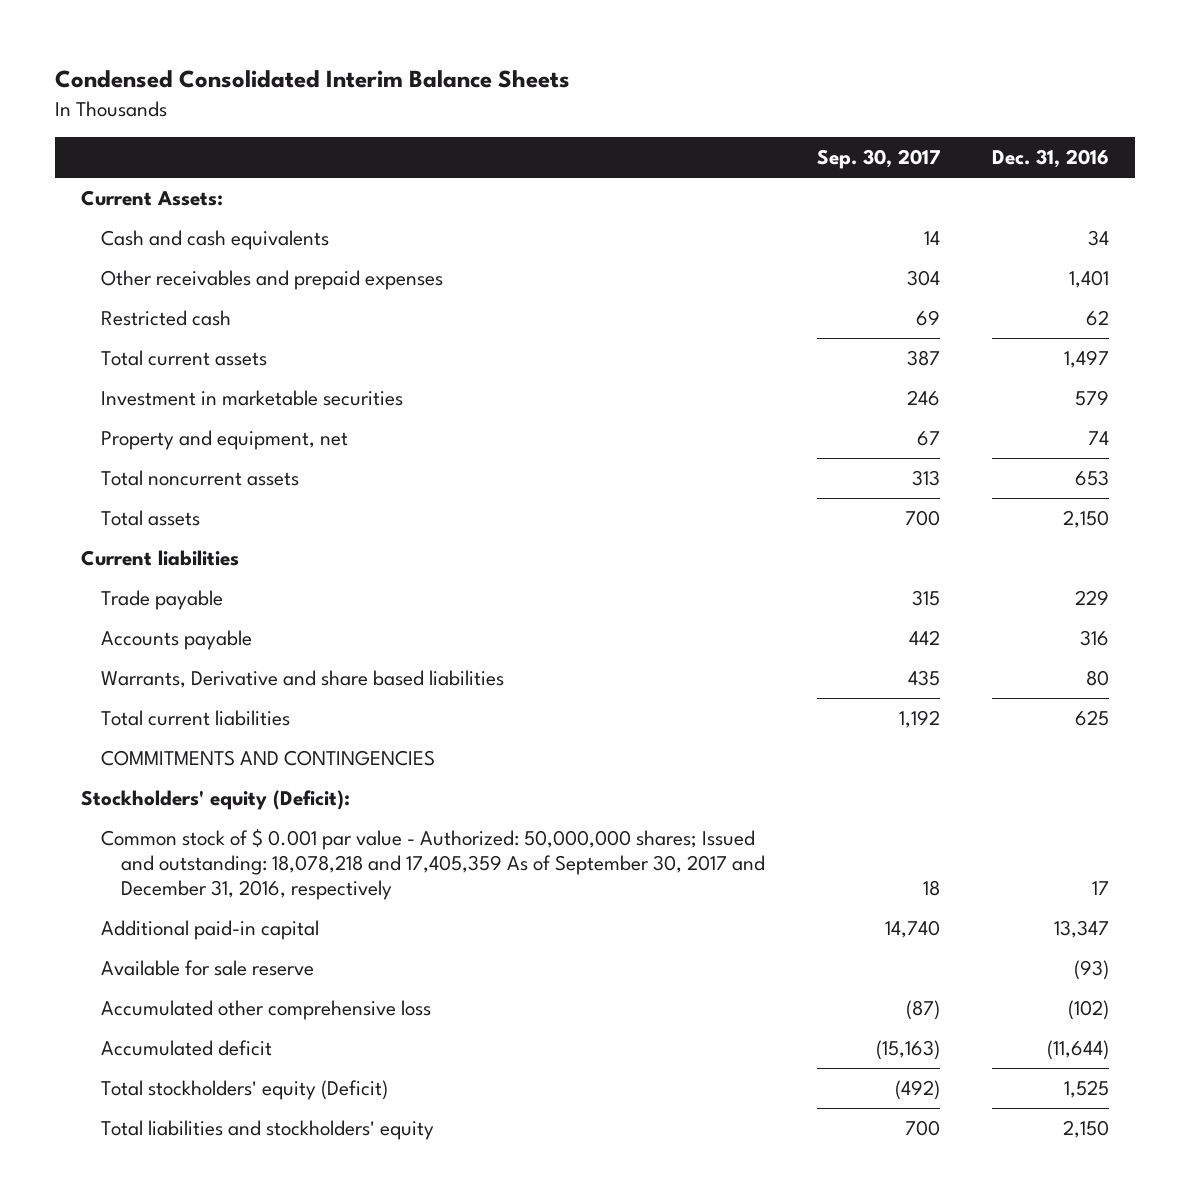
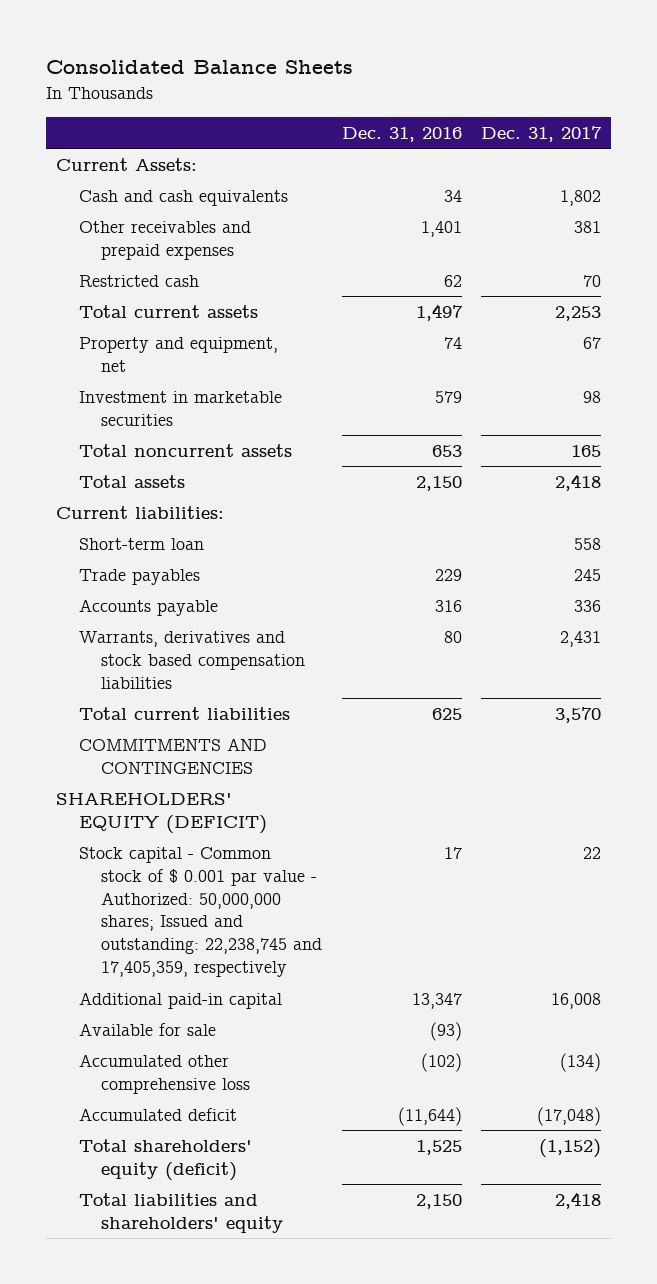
- Condensed Consolidated Interim Balance Sheets
+ Consolidated Balance Sheets
- | Sep. 30, 2017 | Dec. 31, 2016
+ | Dec. 31, 2016 | Dec. 31, 2017
moved down: Investment in marketable securities | 579 | 98
- Current liabilities
- Trade payable | 315 | 229
+ Current liabilities:
+ Short-term loan | | 558
+ Trade payables | 229 | 245
- Warrants, Derivative and share based liabilities | 435 | 80
+ Warrants, derivatives and stock based compensation liabilities | 80 | 2,431
- Stockholders' equity (Deficit):
- Common stock of $ 0.001 par value - Authorized: 50,000,000 shares; Issued and outstanding: 18,078,218 and 17,405,359 As of September 30, 2017 and December 31, 2016, respectively | 18 | 17
+ SHAREHOLDERS' EQUITY (DEFICIT)
+ Stock capital - Common stock of $ 0.001 par value - Authorized: 50,000,000 shares; Issued and outstanding: 22,238,745 and 17,405,359, respectively | 17 | 22
- Available for sale reserve | | (93)
+ Available for sale | (93) |
- Total stockholders' equity (Deficit) | (492) | 1,525
- Total liabilities and stockholders' equity | 700 | 2,150
+ Total shareholders' equity (deficit) | 1,525 | (1,152)
+ Total liabilities and shareholders' equity | 2,150 | 2,418

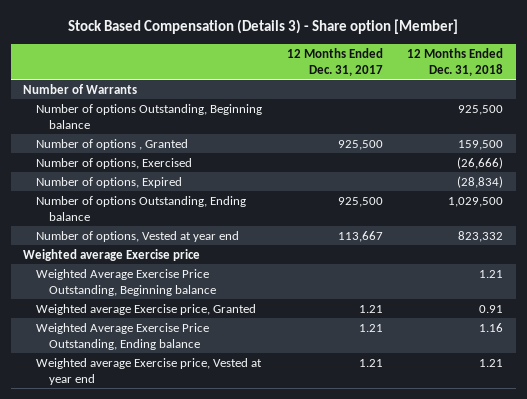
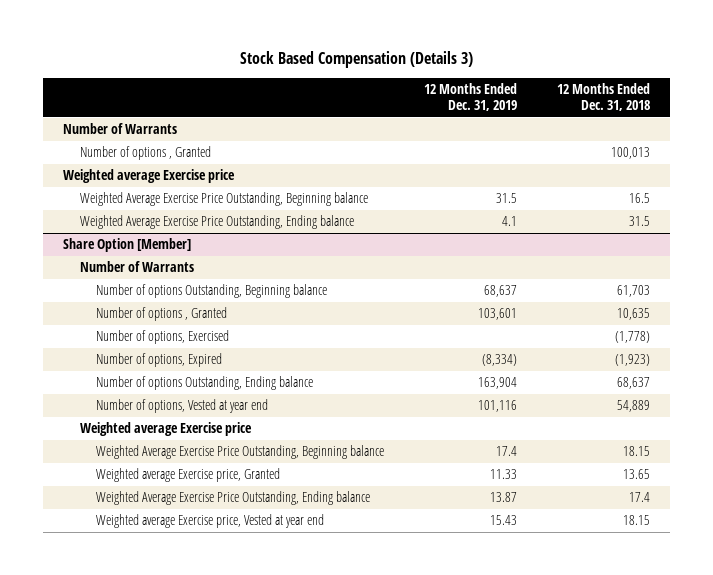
- Stock Based Compensation (Details 3) - Share option [Member]
+ Stock Based Compensation (Details 3)
- | 12 Months Ended Dec. 31, 2017 | 12 Months Ended Dec. 31, 2018
+ | 12 Months Ended Dec. 31, 2019 | 12 Months Ended Dec. 31, 2018
- Number of options Outstanding, Beginning balance | | 925,500
- Number of options , Granted | 925,500 | 159,500
- Number of options, Exercised | | (26,666)
- Number of options, Expired | | (28,834)
- Number of options Outstanding, Ending balance | 925,500 | 1,029,500
- Number of options, Vested at year end | 113,667 | 823,332
+ Number of options , Granted | | 100,013
- Weighted Average Exercise Price Outstanding, Beginning balance | | 1.21
- Weighted average Exercise price, Granted | 1.21 | 0.91
- Weighted Average Exercise Price Outstanding, Ending balance | 1.21 | 1.16
- Weighted average Exercise price, Vested at year end | 1.21 | 1.21
+ Weighted Average Exercise Price Outstanding, Beginning balance | 31.5 | 16.5
+ Weighted Average Exercise Price Outstanding, Ending balance | 4.1 | 31.5
+ Share Option [Member]
+ Number of Warrants
+ Number of options Outstanding, Beginning balance | 68,637 | 61,703
+ Number of options , Granted | 103,601 | 10,635
+ Number of options, Exercised | | (1,778)
+ Number of options, Expired | (8,334) | (1,923)
+ Number of options Outstanding, Ending balance | 163,904 | 68,637
+ Number of options, Vested at year end | 101,116 | 54,889
+ Weighted average Exercise price
+ Weighted Average Exercise Price Outstanding, Beginning balance | 17.4 | 18.15
+ Weighted average Exercise price, Granted | 11.33 | 13.65
+ Weighted Average Exercise Price Outstanding, Ending balance | 13.87 | 17.4
+ Weighted average Exercise price, Vested at year end | 15.43 | 18.15

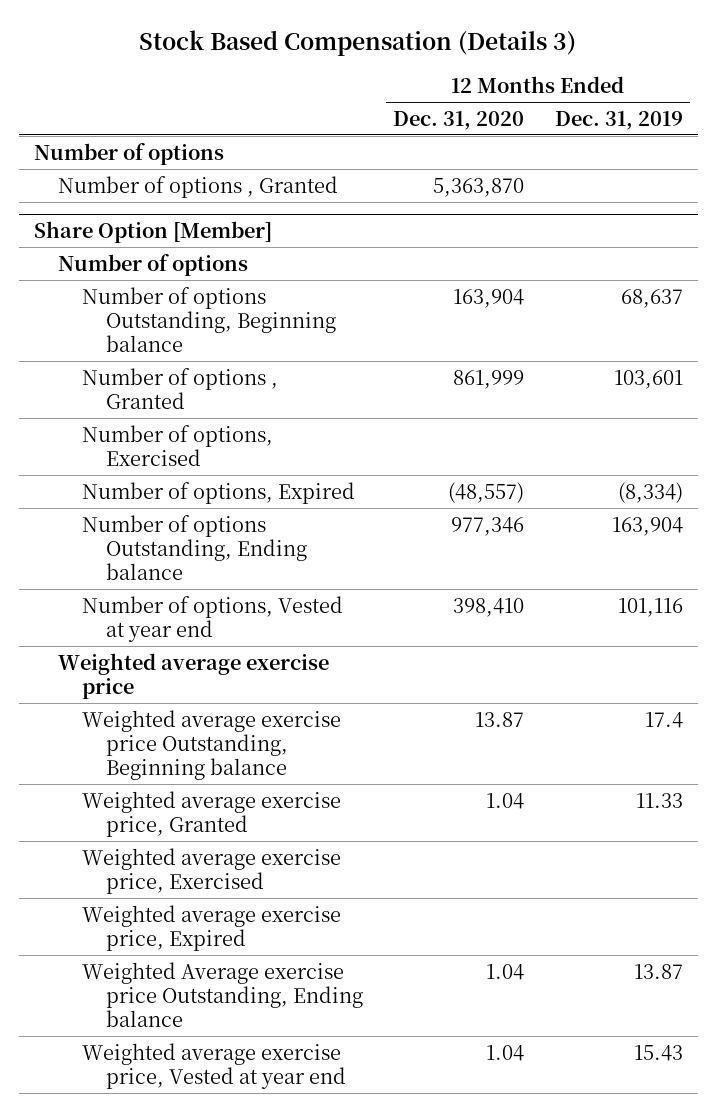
- | 12 Months Ended Dec. 31, 2019 | 12 Months Ended Dec. 31, 2018
+ | 12 Months Ended Dec. 31, 2020 | 12 Months Ended Dec. 31, 2019
- Number of Warrants
+ Number of options
- Weighted average Exercise price
- Weighted Average Exercise Price Outstanding, Beginning balance | 31.5 | 16.5
- Weighted Average Exercise Price Outstanding, Ending balance | 4.1 | 31.5
@ Share Option [Member]
- Number of Warrants
+ Number of options
- Weighted average Exercise price
- Weighted Average Exercise Price Outstanding, Beginning balance | 17.4 | 18.15
- Weighted average Exercise price, Granted | 11.33 | 13.65
- Weighted Average Exercise Price Outstanding, Ending balance | 13.87 | 17.4
- Weighted average Exercise price, Vested at year end | 15.43 | 18.15
+ Weighted average exercise price
+ Weighted average exercise price Outstanding, Beginning balance | 13.87 | 17.4
+ Weighted average exercise price, Granted | 1.04 | 11.33
+ Weighted average exercise price, Exercised
+ Weighted average exercise price, Expired
+ Weighted Average exercise price Outstanding, Ending balance | 1.04 | 13.87
+ Weighted average exercise price, Vested at year end | 1.04 | 15.43

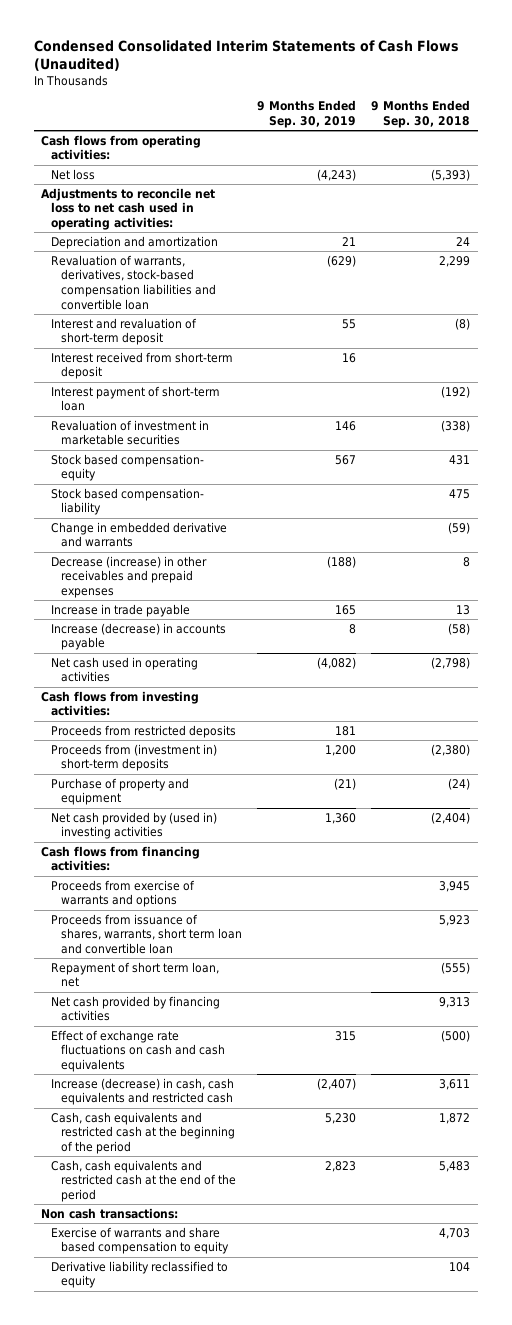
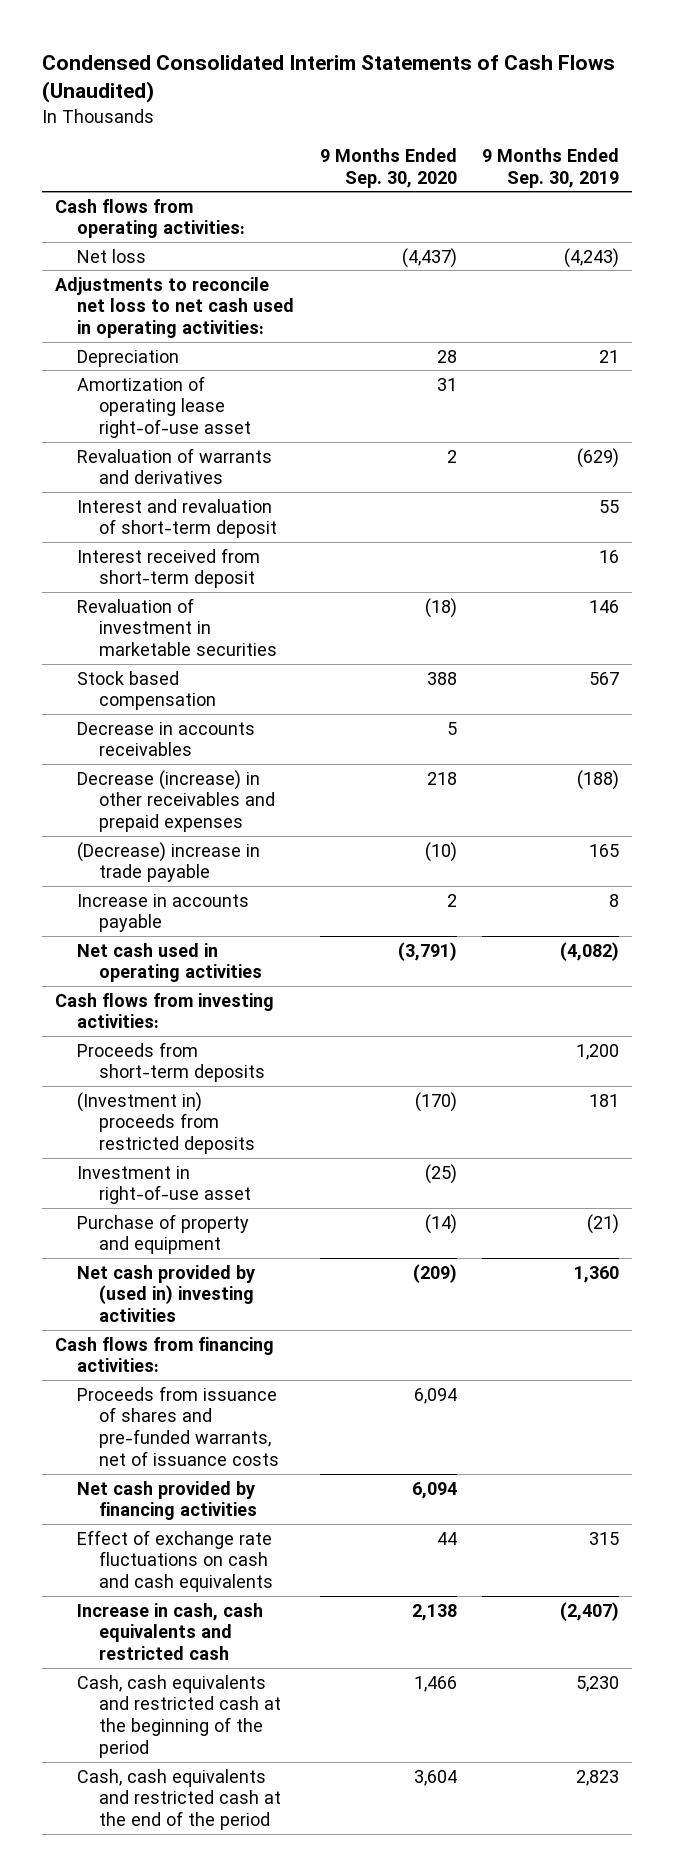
- | 9 Months Ended Sep. 30, 2019 | 9 Months Ended Sep. 30, 2018
+ | 9 Months Ended Sep. 30, 2020 | 9 Months Ended Sep. 30, 2019
- Depreciation and amortization | 21 | 24
- Revaluation of warrants, derivatives, stock-based compensation liabilities and convertible loan | (629) | 2,299
+ Depreciation | 28 | 21
+ Amortization of operating lease right-of-use asset | 31 |
+ Revaluation of warrants and derivatives | 2 | (629)
- Interest payment of short-term loan | | (192)
- Stock based compensation- equity | 567 | 431
- Stock based compensation- liability | | 475
- Change in embedded derivative and warrants | | (59)
+ Stock based compensation | 388 | 567
+ Decrease in accounts receivables | 5 |
- Increase in trade payable | 165 | 13
- Increase (decrease) in accounts payable | 8 | (58)
+ (Decrease) increase in trade payable | (10) | 165
+ Increase in accounts payable | 2 | 8
- Proceeds from restricted deposits | 181 |
- Proceeds from (investment in) short-term deposits | 1,200 | (2,380)
+ Proceeds from short-term deposits | | 1,200
+ (Investment in) proceeds from restricted deposits | (170) | 181
+ Investment in right-of-use asset | (25) |
- Proceeds from exercise of warrants and options | | 3,945
- Proceeds from issuance of shares, warrants, short term loan and convertible loan | | 5,923
- Repayment of short term loan, net | | (555)
+ Proceeds from issuance of shares and pre-funded warrants, net of issuance costs | 6,094 |
- Increase (decrease) in cash, cash equivalents and restricted cash | (2,407) | 3,611
+ Increase in cash, cash equivalents and restricted cash | 2,138 | (2,407)
- Non cash transactions:
- Exercise of warrants and share based compensation to equity | | 4,703
- Derivative liability reclassified to equity | | 104

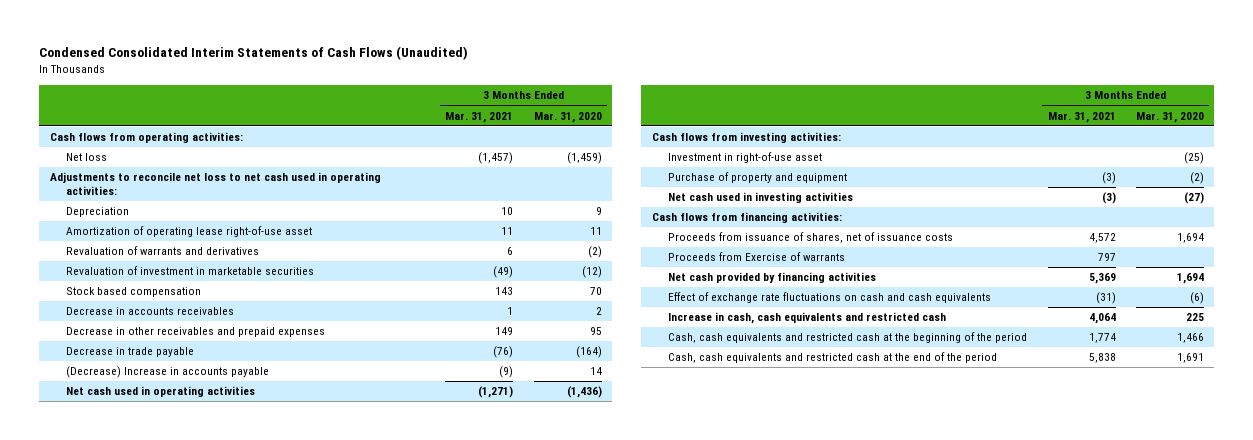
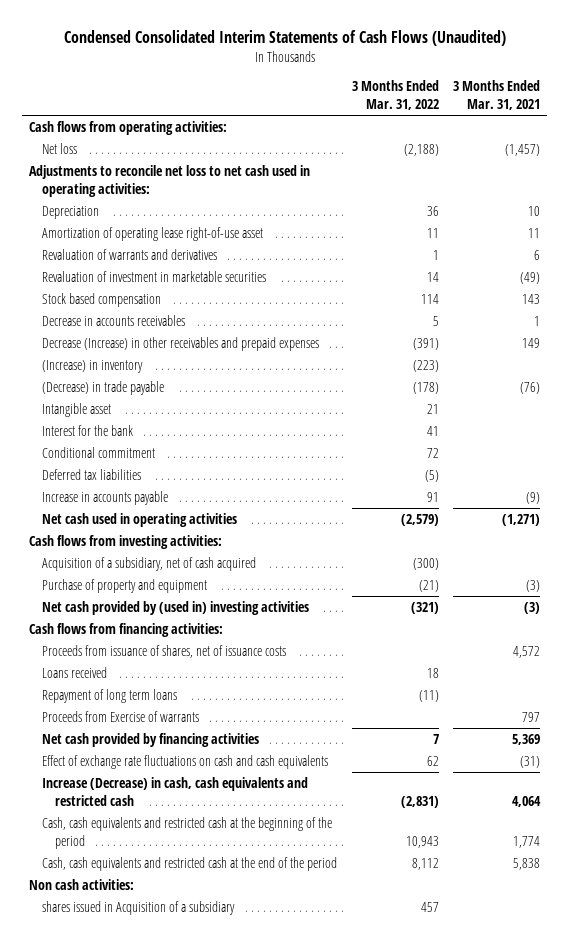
- | 3 Months Ended Mar. 31, 2021 | 3 Months Ended Mar. 31, 2020
+ | 3 Months Ended Mar. 31, 2022 | 3 Months Ended Mar. 31, 2021
- Decrease in other receivables and prepaid expenses | 149 | 95
- Decrease in trade payable | (76) | (164)
- (Decrease) Increase in accounts payable | (9) | 14
+ Decrease (Increase) in other receivables and prepaid expenses | (391) | 149
+ (Increase) in inventory | (223) |
+ (Decrease) in trade payable | (178) | (76)
+ Intangible asset | 21 |
+ Interest for the bank | 41 |
+ Conditional commitment | 72 |
+ Deferred tax liabilities | (5) |
+ Increase in accounts payable | 91 | (9)
- Investment in right-of-use asset | | (25)
+ Acquisition of a subsidiary, net of cash acquired | (300) |
- Net cash used in investing activities | (3) | (27)
+ Net cash provided by (used in) investing activities | (321) | (3)
+ Loans received | 18 |
+ Repayment of long term loans | (11) |
- Increase in cash, cash equivalents and restricted cash | 4,064 | 225
+ Increase (Decrease) in cash, cash equivalents and restricted cash | (2,831) | 4,064
+ Non cash activities:
+ shares issued in Acquisition of a subsidiary | 457 |

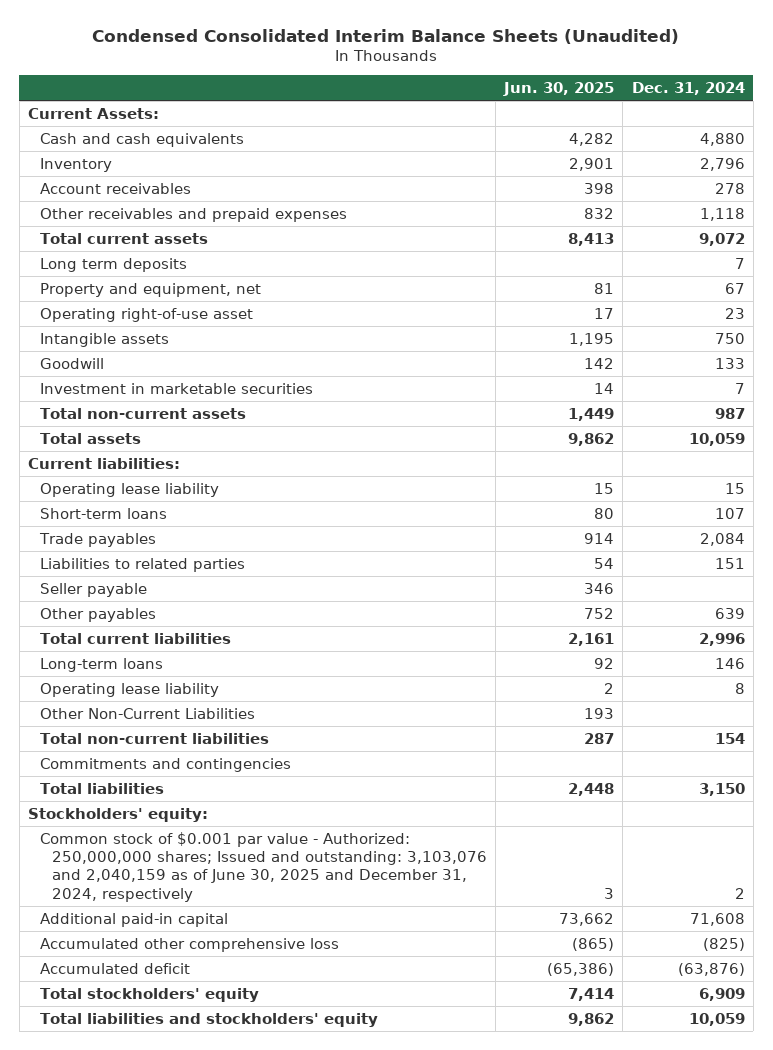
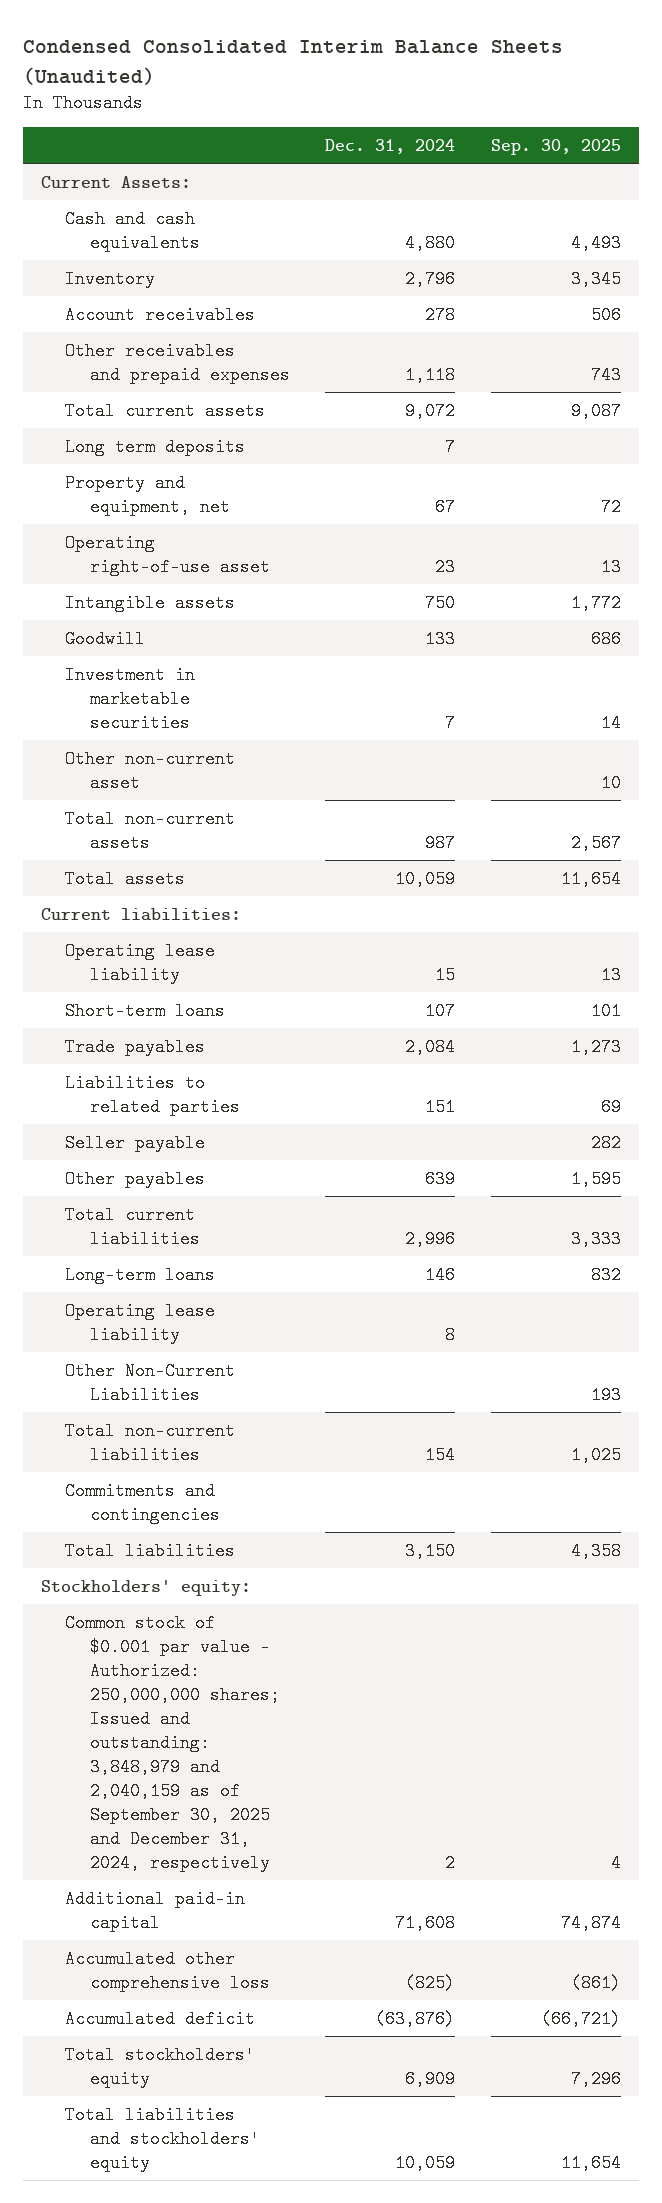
- | Jun. 30, 2025 | Dec. 31, 2024
+ | Dec. 31, 2024 | Sep. 30, 2025
+ Other non-current asset | | 10
- Common stock of $0.001 par value - Authorized: 250,000,000 shares; Issued and outstanding: 3,103,076 and 2,040,159 as of June 30, 2025 and December 31, 2024, respectively | 3 | 2
+ Common stock of $0.001 par value - Authorized: 250,000,000 shares; Issued and outstanding: 3,848,979 and 2,040,159 as of September 30, 2025 and December 31, 2024, respectively | 2 | 4

